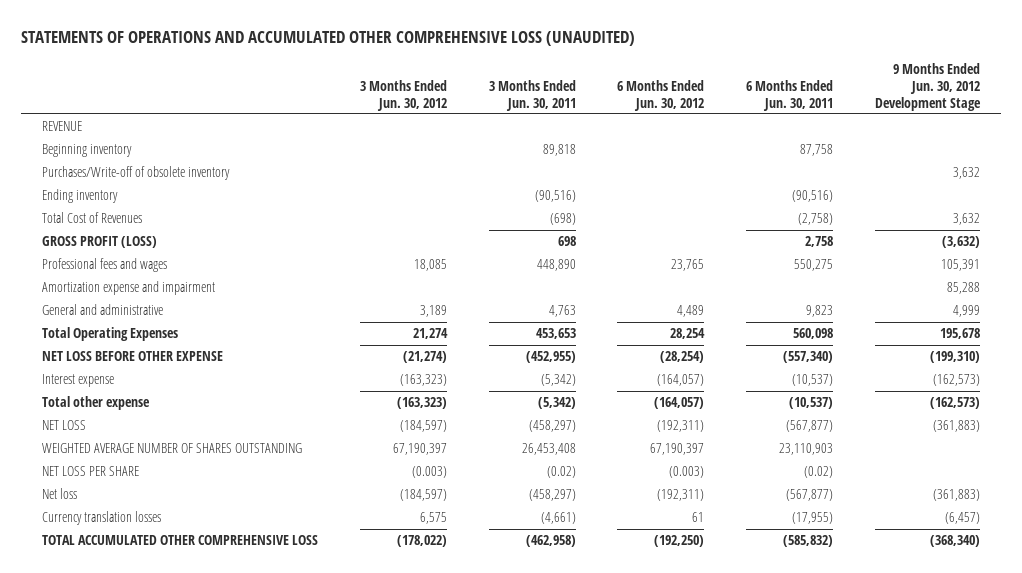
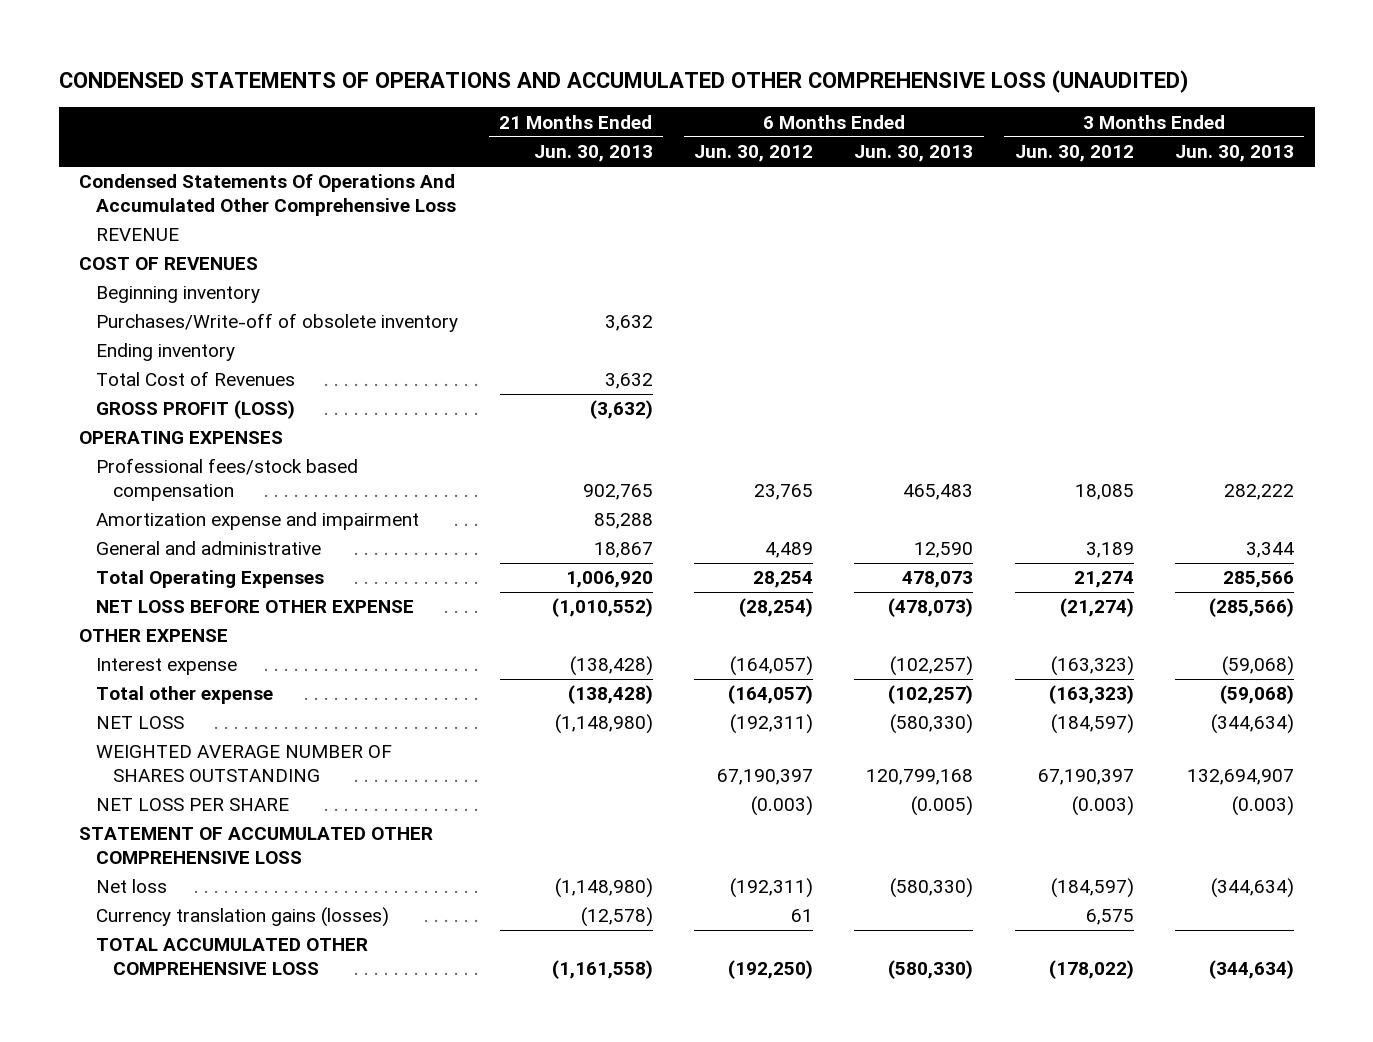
- STATEMENTS OF OPERATIONS AND ACCUMULATED OTHER COMPREHENSIVE LOSS (UNAUDITED)
+ CONDENSED STATEMENTS OF OPERATIONS AND ACCUMULATED OTHER COMPREHENSIVE LOSS (UNAUDITED)
- | 3 Months Ended Jun. 30, 2012 | 3 Months Ended Jun. 30, 2011 | 6 Months Ended Jun. 30, 2012 | 6 Months Ended Jun. 30, 2011 | 9 Months Ended Jun. 30, 2012 Development Stage
+ | 21 Months Ended Jun. 30, 2013 | 6 Months Ended Jun. 30, 2012 | 6 Months Ended Jun. 30, 2013 | 3 Months Ended Jun. 30, 2012 | 3 Months Ended Jun. 30, 2013
+ Condensed Statements Of Operations And Accumulated Other Comprehensive Loss
+ COST OF REVENUES
- Professional fees and wages | 18,085 | 448,890 | 23,765 | 550,275 | 105,391
+ OPERATING EXPENSES
+ Professional fees/stock based compensation | 902,765 | 23,765 | 465,483 | 18,085 | 282,222
+ OTHER EXPENSE
+ STATEMENT OF ACCUMULATED OTHER COMPREHENSIVE LOSS
- Currency translation losses | 6,575 | (4,661) | 61 | (17,955) | (6,457)
+ Currency translation gains (losses) | (12,578) | 61 | | 6,575 |

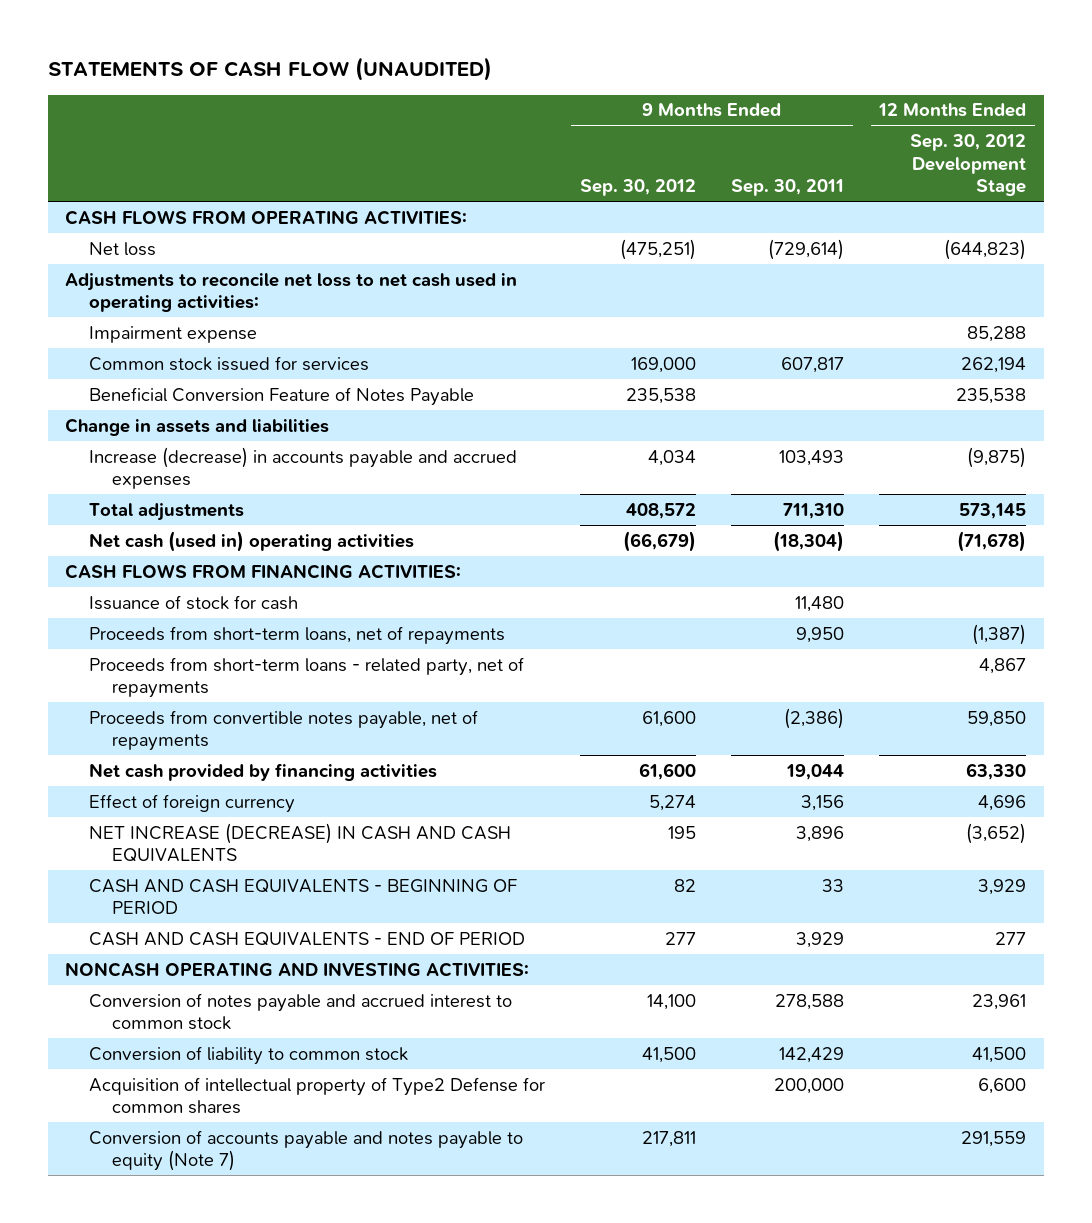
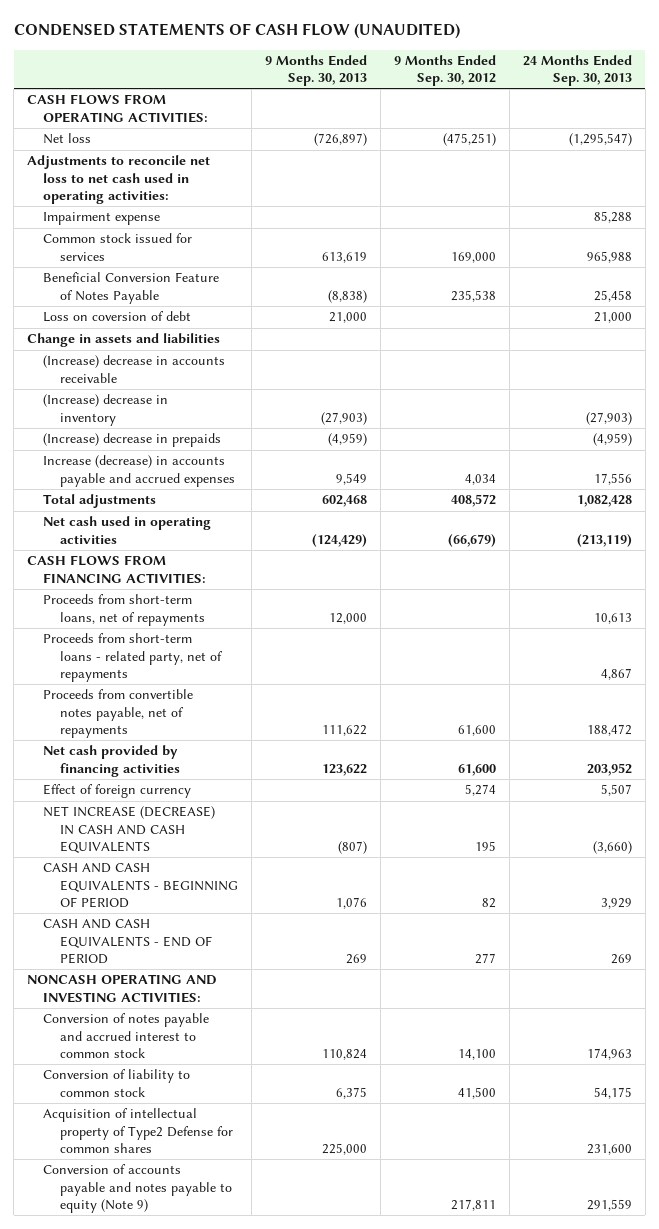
- STATEMENTS OF CASH FLOW (UNAUDITED)
+ CONDENSED STATEMENTS OF CASH FLOW (UNAUDITED)
- | 9 Months Ended Sep. 30, 2012 | 9 Months Ended Sep. 30, 2011 | 12 Months Ended Sep. 30, 2012 Development Stage
+ | 9 Months Ended Sep. 30, 2013 | 9 Months Ended Sep. 30, 2012 | 24 Months Ended Sep. 30, 2013
+ Loss on coversion of debt | 21,000 | | 21,000
+ (Increase) decrease in accounts receivable
+ (Increase) decrease in inventory | (27,903) | | (27,903)
+ (Increase) decrease in prepaids | (4,959) | | (4,959)
- Net cash (used in) operating activities | (66,679) | (18,304) | (71,678)
+ Net cash used in operating activities | (124,429) | (66,679) | (213,119)
- Issuance of stock for cash | | 11,480 |
- Conversion of accounts payable and notes payable to equity (Note 7) | 217,811 | | 291,559
+ Conversion of accounts payable and notes payable to equity (Note 9) | | 217,811 | 291,559

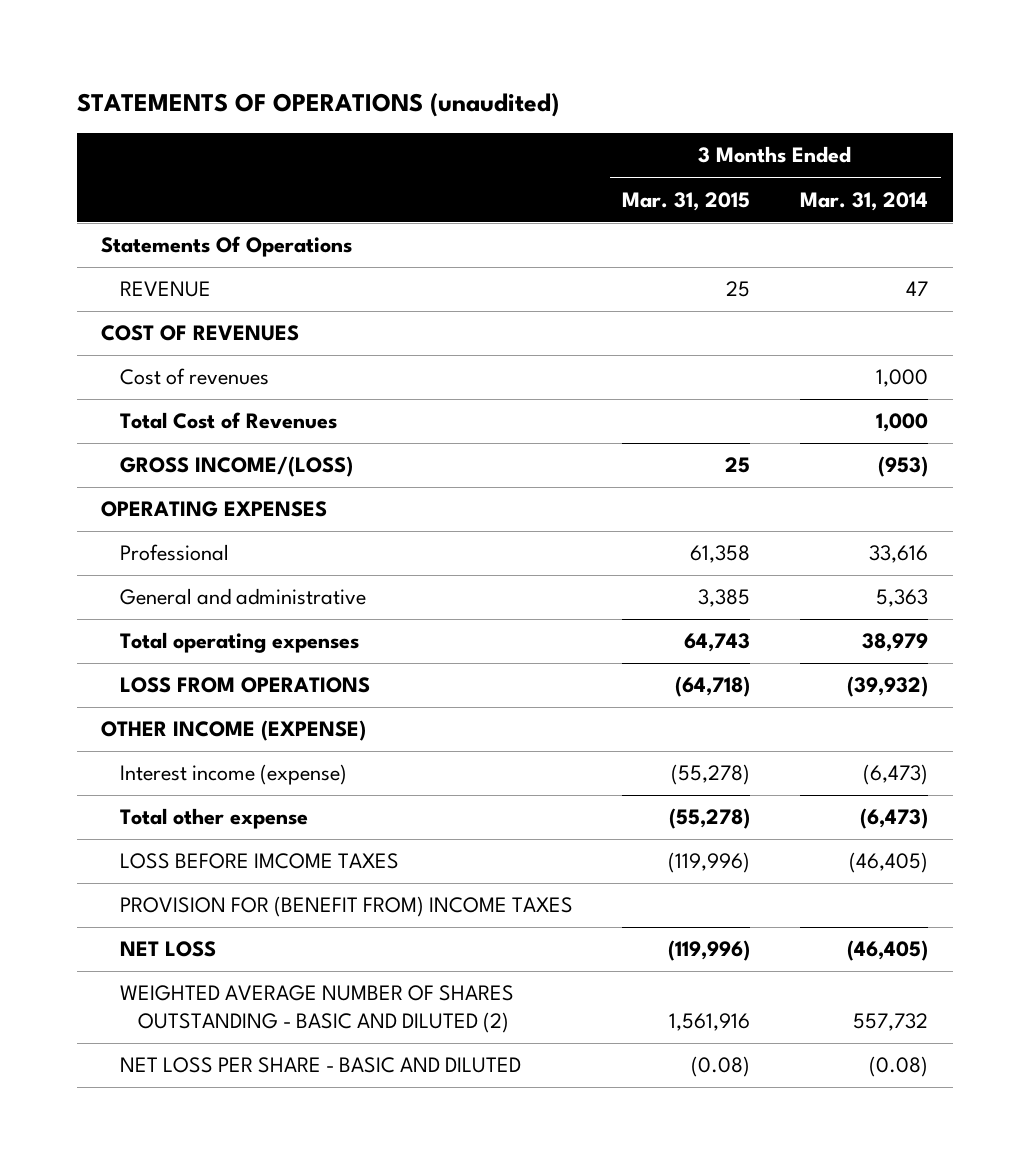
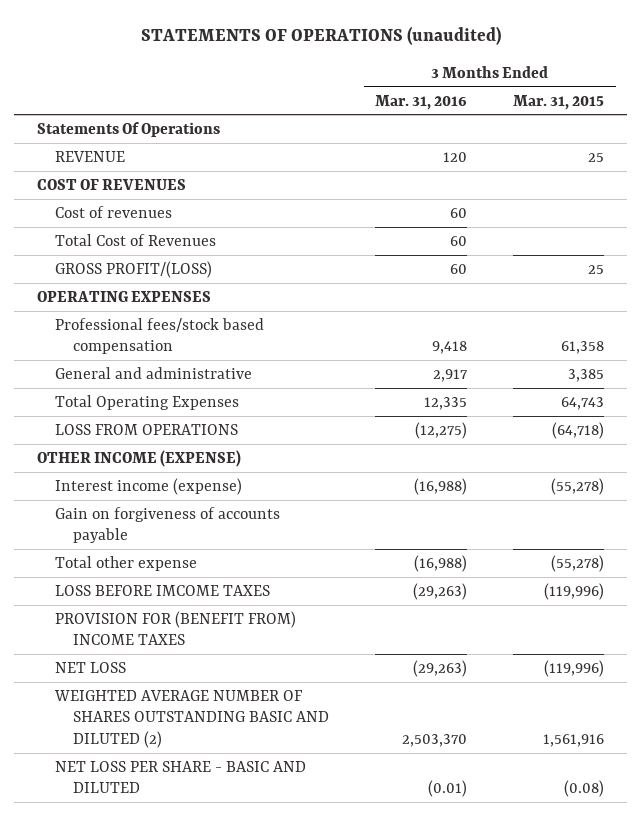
- | 3 Months Ended Mar. 31, 2015 | 3 Months Ended Mar. 31, 2014
+ | 3 Months Ended Mar. 31, 2016 | 3 Months Ended Mar. 31, 2015
- GROSS INCOME/(LOSS) | 25 | (953)
+ GROSS PROFIT/(LOSS) | 60 | 25
- Professional | 61,358 | 33,616
+ Professional fees/stock based compensation | 9,418 | 61,358
- Total operating expenses | 64,743 | 38,979
+ Total Operating Expenses | 12,335 | 64,743
+ Gain on forgiveness of accounts payable
- WEIGHTED AVERAGE NUMBER OF SHARES OUTSTANDING - BASIC AND DILUTED (2) | 1,561,916 | 557,732
+ WEIGHTED AVERAGE NUMBER OF SHARES OUTSTANDING BASIC AND DILUTED (2) | 2,503,370 | 1,561,916

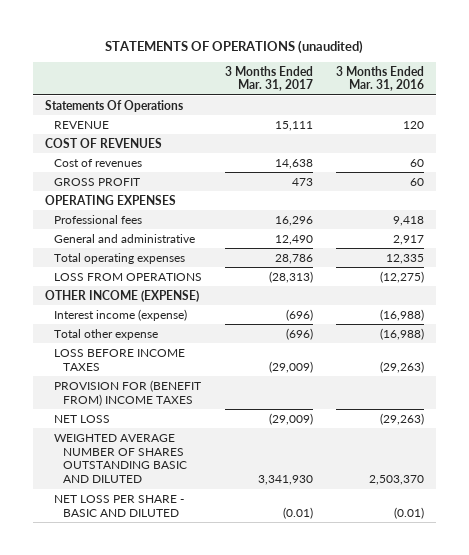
- | 3 Months Ended Mar. 31, 2016 | 3 Months Ended Mar. 31, 2015
+ | 3 Months Ended Mar. 31, 2017 | 3 Months Ended Mar. 31, 2016
- Total Cost of Revenues | 60 |
- GROSS PROFIT/(LOSS) | 60 | 25
+ GROSS PROFIT | 473 | 60
- Professional fees/stock based compensation | 9,418 | 61,358
+ Professional fees | 16,296 | 9,418
- Total Operating Expenses | 12,335 | 64,743
+ Total operating expenses | 28,786 | 12,335
- Gain on forgiveness of accounts payable
- LOSS BEFORE IMCOME TAXES | (29,263) | (119,996)
+ LOSS BEFORE INCOME TAXES | (29,009) | (29,263)
- WEIGHTED AVERAGE NUMBER OF SHARES OUTSTANDING BASIC AND DILUTED (2) | 2,503,370 | 1,561,916
+ WEIGHTED AVERAGE NUMBER OF SHARES OUTSTANDING BASIC AND DILUTED | 3,341,930 | 2,503,370

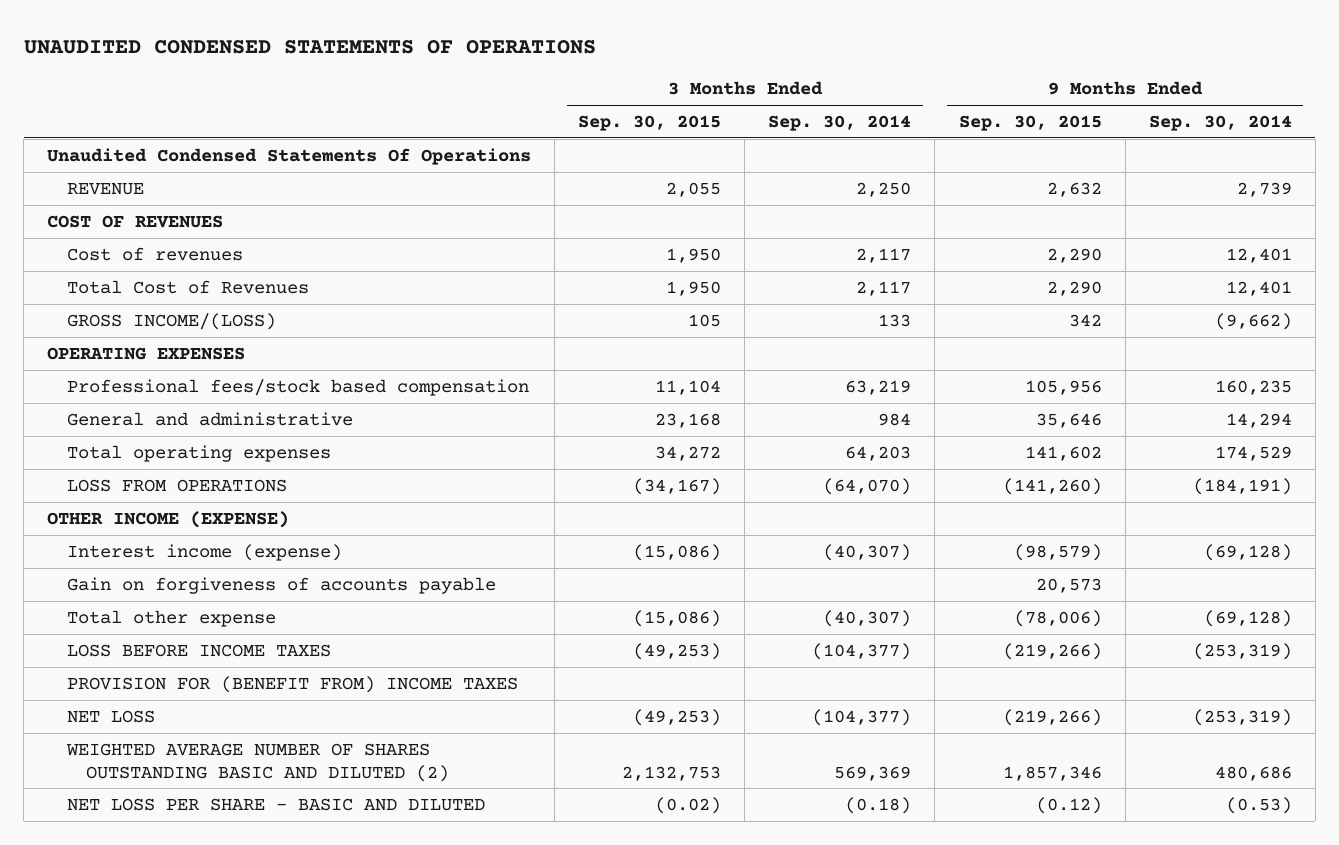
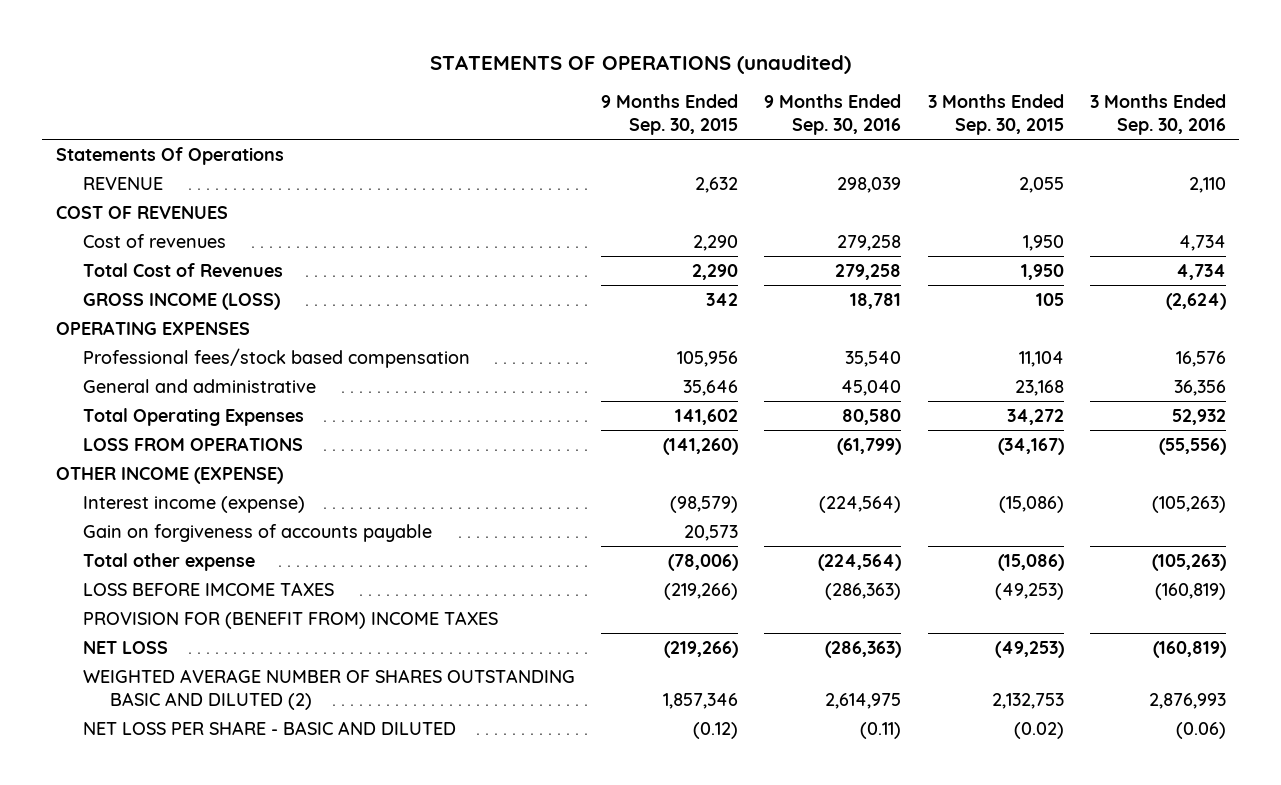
- UNAUDITED CONDENSED STATEMENTS OF OPERATIONS
+ STATEMENTS OF OPERATIONS (unaudited)
- | 3 Months Ended Sep. 30, 2015 | 3 Months Ended Sep. 30, 2014 | 9 Months Ended Sep. 30, 2015 | 9 Months Ended Sep. 30, 2014
+ | 9 Months Ended Sep. 30, 2015 | 9 Months Ended Sep. 30, 2016 | 3 Months Ended Sep. 30, 2015 | 3 Months Ended Sep. 30, 2016
- Unaudited Condensed Statements Of Operations
+ Statements Of Operations
- GROSS INCOME/(LOSS) | 105 | 133 | 342 | (9,662)
+ GROSS INCOME (LOSS) | 342 | 18,781 | 105 | (2,624)
- Total operating expenses | 34,272 | 64,203 | 141,602 | 174,529
+ Total Operating Expenses | 141,602 | 80,580 | 34,272 | 52,932
- LOSS BEFORE INCOME TAXES | (49,253) | (104,377) | (219,266) | (253,319)
+ LOSS BEFORE IMCOME TAXES | (219,266) | (286,363) | (49,253) | (160,819)

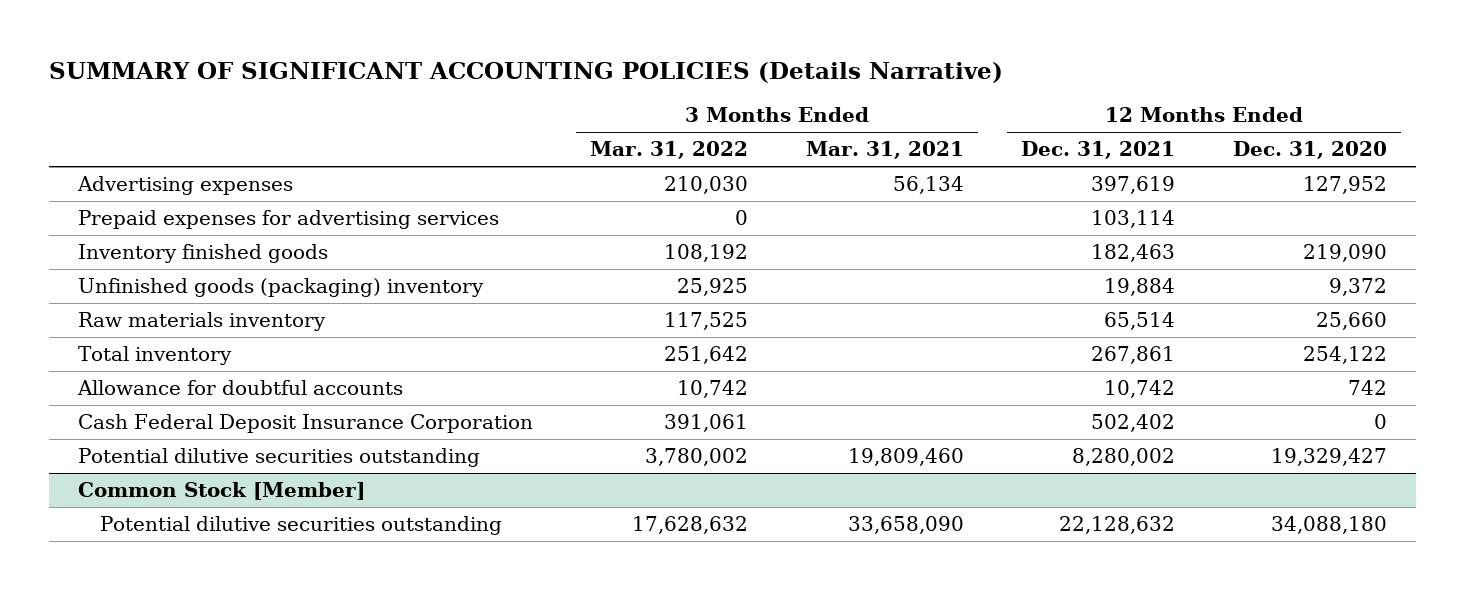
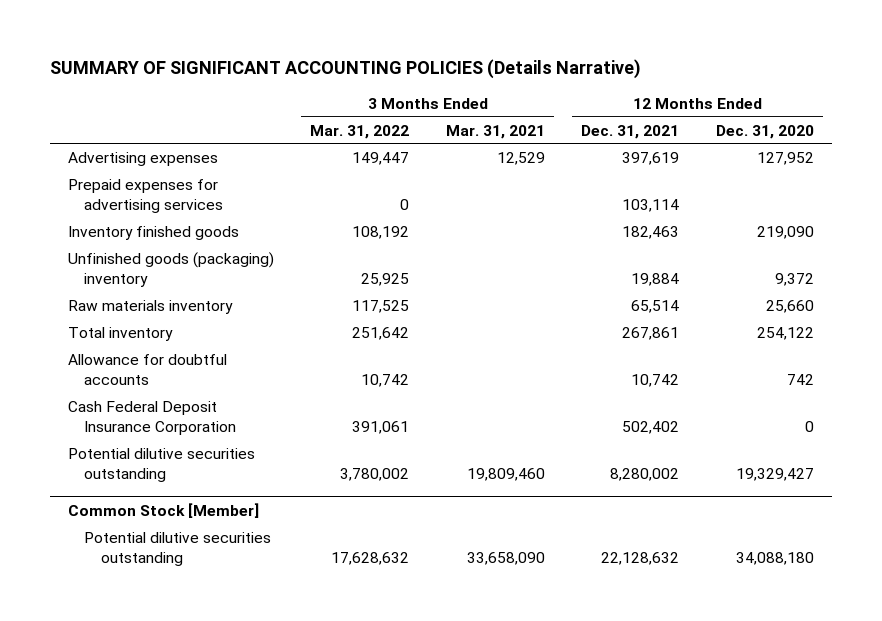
- Advertising expenses | 210,030 | 56,134 | 397,619 | 127,952
+ Advertising expenses | 149,447 | 12,529 | 397,619 | 127,952

